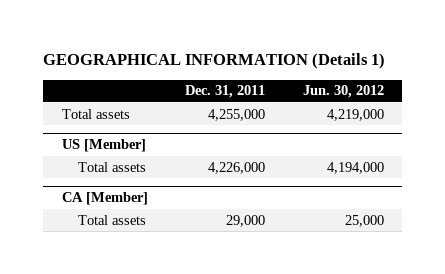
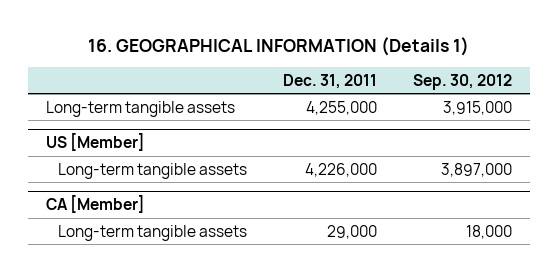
- GEOGRAPHICAL INFORMATION (Details 1)
+ 16. GEOGRAPHICAL INFORMATION (Details 1)
- | Dec. 31, 2011 | Jun. 30, 2012
+ | Dec. 31, 2011 | Sep. 30, 2012
- Total assets | 4,255,000 | 4,219,000
+ Long-term tangible assets | 4,255,000 | 3,915,000
@ US [Member]
- Total assets | 4,226,000 | 4,194,000
+ Long-term tangible assets | 4,226,000 | 3,897,000
@ CA [Member]
- Total assets | 29,000 | 25,000
+ Long-term tangible assets | 29,000 | 18,000

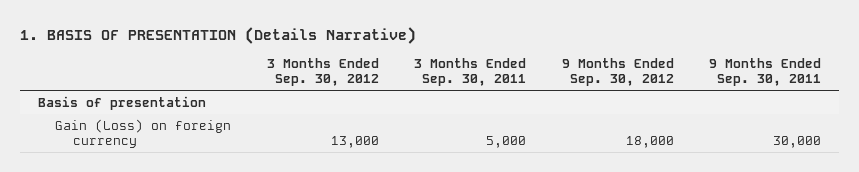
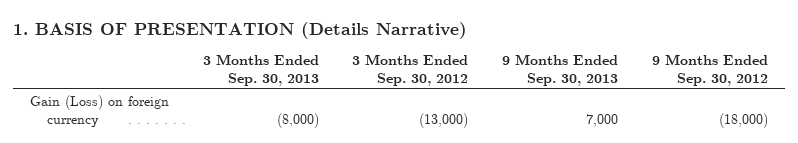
- | 3 Months Ended Sep. 30, 2012 | 3 Months Ended Sep. 30, 2011 | 9 Months Ended Sep. 30, 2012 | 9 Months Ended Sep. 30, 2011
+ | 3 Months Ended Sep. 30, 2013 | 3 Months Ended Sep. 30, 2012 | 9 Months Ended Sep. 30, 2013 | 9 Months Ended Sep. 30, 2012
- Basis of presentation
- Gain (Loss) on foreign currency | 13,000 | 5,000 | 18,000 | 30,000
+ Gain (Loss) on foreign currency | (8,000) | (13,000) | 7,000 | (18,000)

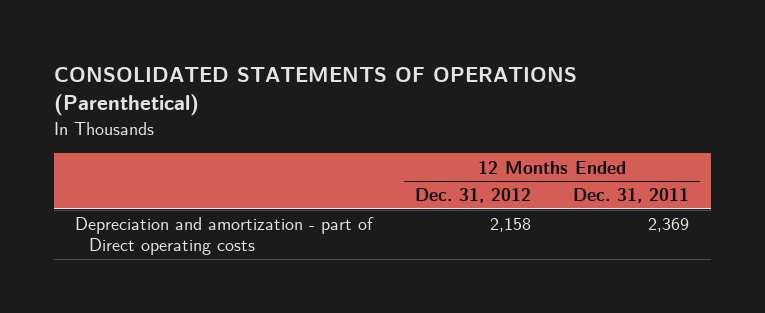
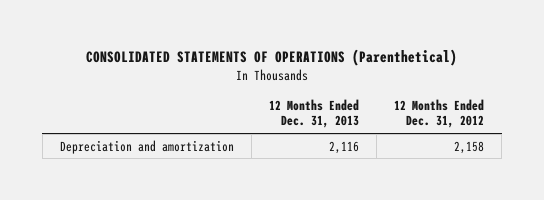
- | 12 Months Ended Dec. 31, 2012 | 12 Months Ended Dec. 31, 2011
+ | 12 Months Ended Dec. 31, 2013 | 12 Months Ended Dec. 31, 2012
- Depreciation and amortization - part of Direct operating costs | 2,158 | 2,369
+ Depreciation and amortization | 2,116 | 2,158

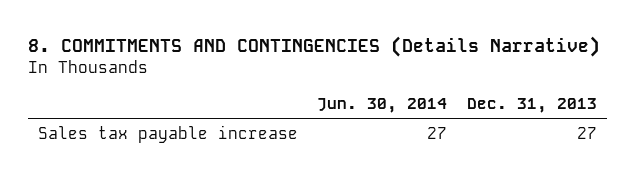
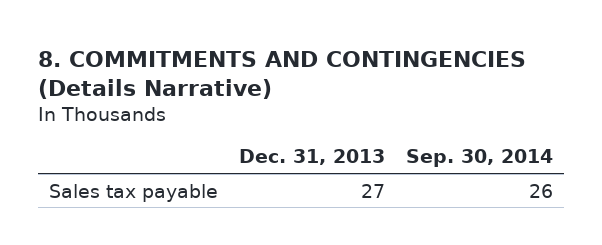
- | Jun. 30, 2014 | Dec. 31, 2013
+ | Dec. 31, 2013 | Sep. 30, 2014
- Sales tax payable increase | 27 | 27
+ Sales tax payable | 27 | 26

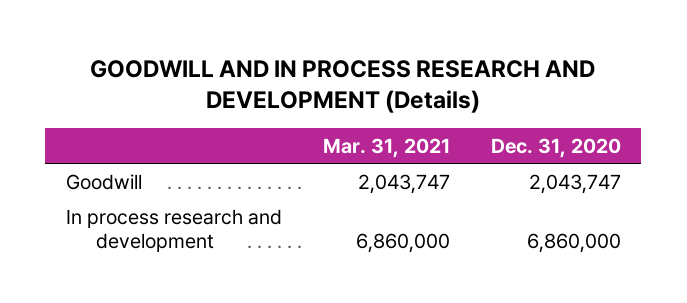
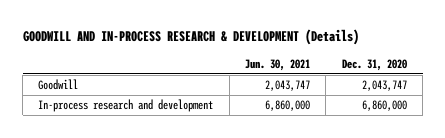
- GOODWILL AND IN PROCESS RESEARCH AND DEVELOPMENT (Details)
+ GOODWILL AND IN-PROCESS RESEARCH & DEVELOPMENT (Details)
- | Mar. 31, 2021 | Dec. 31, 2020
+ | Jun. 30, 2021 | Dec. 31, 2020
- In process research and development | 6,860,000 | 6,860,000
+ In-process research and development | 6,860,000 | 6,860,000

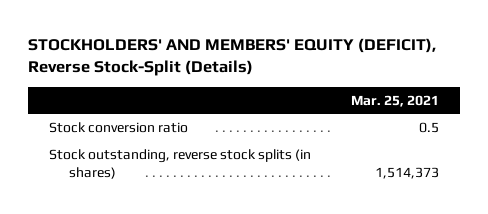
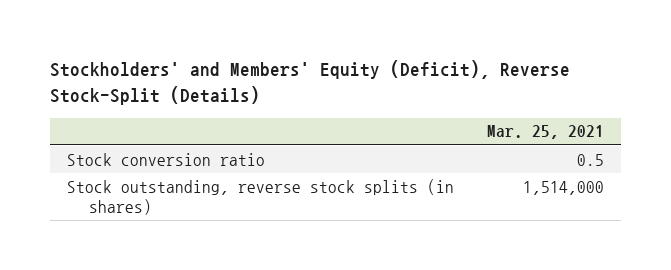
- STOCKHOLDERS' AND MEMBERS' EQUITY (DEFICIT), Reverse Stock-Split (Details)
+ Stockholders' and Members' Equity (Deficit), Reverse Stock-Split (Details)
- Stock outstanding, reverse stock splits (in shares) | 1,514,373
+ Stock outstanding, reverse stock splits (in shares) | 1,514,000

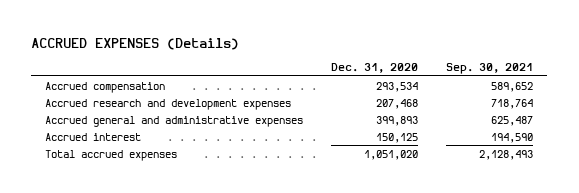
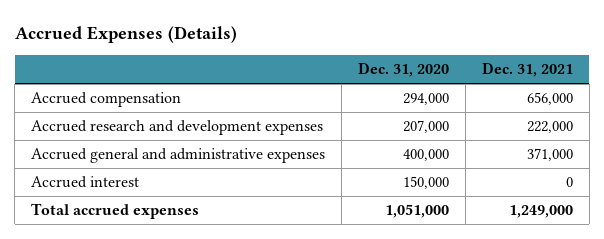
- ACCRUED EXPENSES (Details)
+ Accrued Expenses (Details)
- | Dec. 31, 2020 | Sep. 30, 2021
+ | Dec. 31, 2020 | Dec. 31, 2021
- Accrued compensation | 293,534 | 589,652
- Accrued research and development expenses | 207,468 | 718,764
- Accrued general and administrative expenses | 399,893 | 625,487
- Accrued interest | 150,125 | 194,590
- Total accrued expenses | 1,051,020 | 2,128,493
+ Accrued compensation | 294,000 | 656,000
+ Accrued research and development expenses | 207,000 | 222,000
+ Accrued general and administrative expenses | 400,000 | 371,000
+ Accrued interest | 150,000 | 0
+ Total accrued expenses | 1,051,000 | 1,249,000

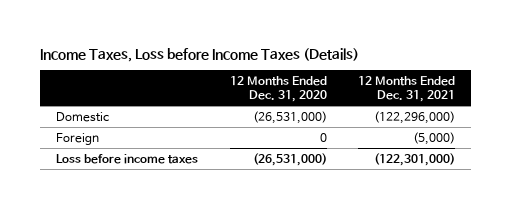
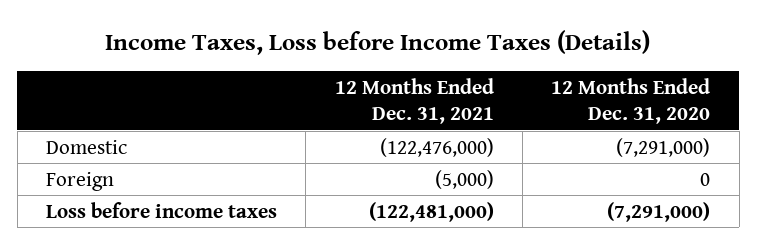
- | 12 Months Ended Dec. 31, 2020 | 12 Months Ended Dec. 31, 2021
+ | 12 Months Ended Dec. 31, 2021 | 12 Months Ended Dec. 31, 2020
- Domestic | (26,531,000) | (122,296,000)
+ Domestic | (122,476,000) | (7,291,000)
- Loss before income taxes | (26,531,000) | (122,301,000)
+ Loss before income taxes | (122,481,000) | (7,291,000)

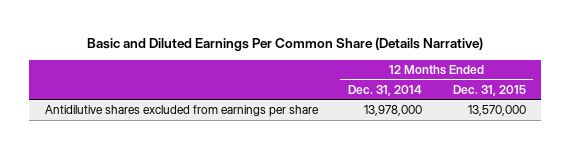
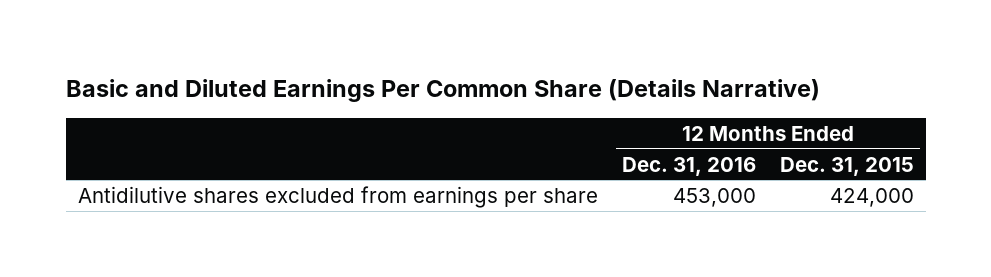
- | 12 Months Ended Dec. 31, 2014 | 12 Months Ended Dec. 31, 2015
+ | 12 Months Ended Dec. 31, 2016 | 12 Months Ended Dec. 31, 2015
- Antidilutive shares excluded from earnings per share | 13,978,000 | 13,570,000
+ Antidilutive shares excluded from earnings per share | 453,000 | 424,000

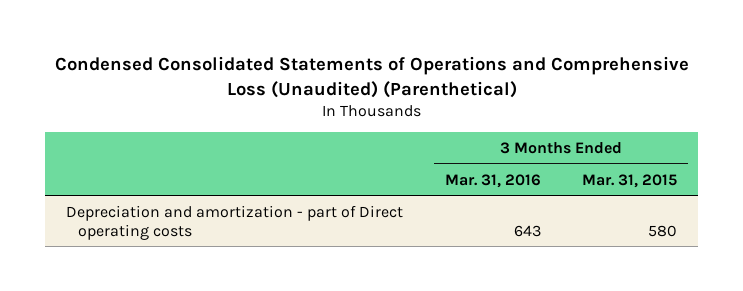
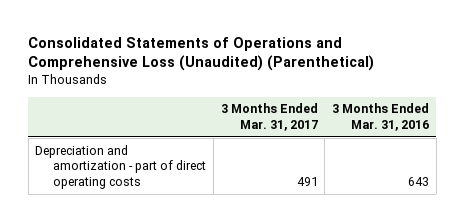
- Condensed Consolidated Statements of Operations and Comprehensive Loss (Unaudited) (Parenthetical)
+ Consolidated Statements of Operations and Comprehensive Loss (Unaudited) (Parenthetical)
- | 3 Months Ended Mar. 31, 2016 | 3 Months Ended Mar. 31, 2015
+ | 3 Months Ended Mar. 31, 2017 | 3 Months Ended Mar. 31, 2016
- Depreciation and amortization - part of Direct operating costs | 643 | 580
+ Depreciation and amortization - part of direct operating costs | 491 | 643

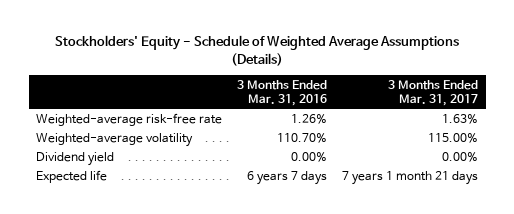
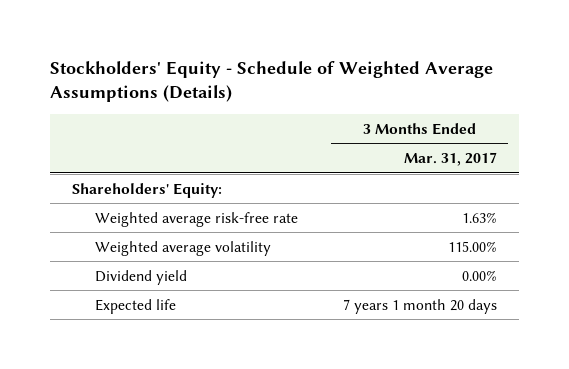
- | 3 Months Ended Mar. 31, 2016 | 3 Months Ended Mar. 31, 2017
+ | 3 Months Ended Mar. 31, 2017
- Weighted-average risk-free rate | 1.26% | 1.63%
- Weighted-average volatility | 110.70% | 115.00%
+ Shareholders' Equity:
+ Weighted average risk-free rate | 1.63%
+ Weighted average volatility | 115.00%
- Expected life | 6 years 7 days | 7 years 1 month 21 days
+ Expected life | 7 years 1 month 20 days

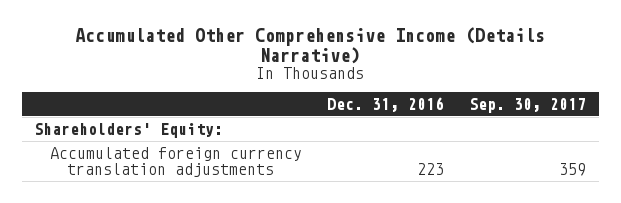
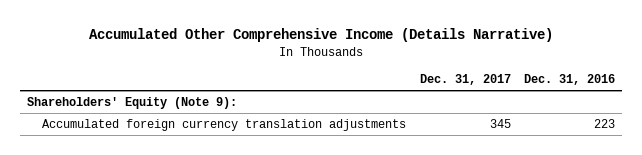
- | Dec. 31, 2016 | Sep. 30, 2017
+ | Dec. 31, 2017 | Dec. 31, 2016
- Shareholders' Equity:
+ Shareholders' Equity (Note 9):

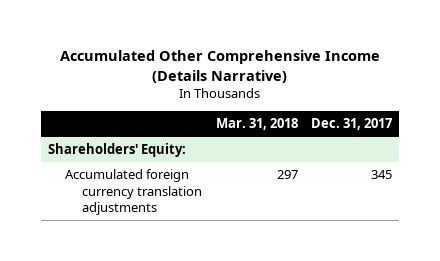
- | Dec. 31, 2017 | Dec. 31, 2016
+ | Mar. 31, 2018 | Dec. 31, 2017
- Shareholders' Equity (Note 9):
+ Shareholders' Equity:

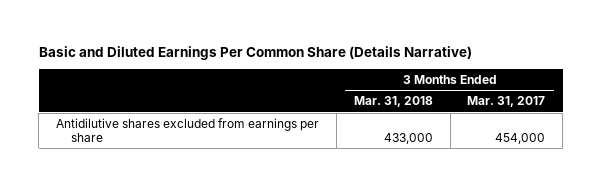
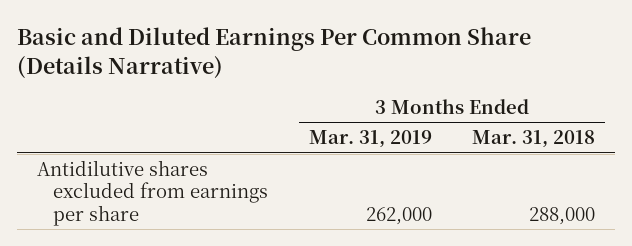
- | 3 Months Ended Mar. 31, 2018 | 3 Months Ended Mar. 31, 2017
+ | 3 Months Ended Mar. 31, 2019 | 3 Months Ended Mar. 31, 2018
- Antidilutive shares excluded from earnings per share | 433,000 | 454,000
+ Antidilutive shares excluded from earnings per share | 262,000 | 288,000

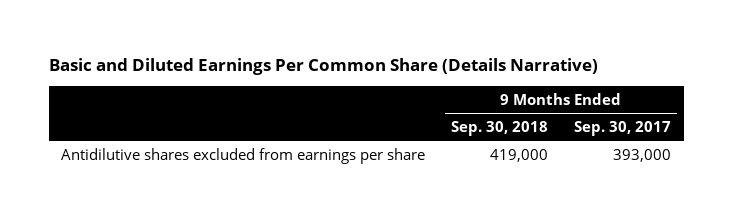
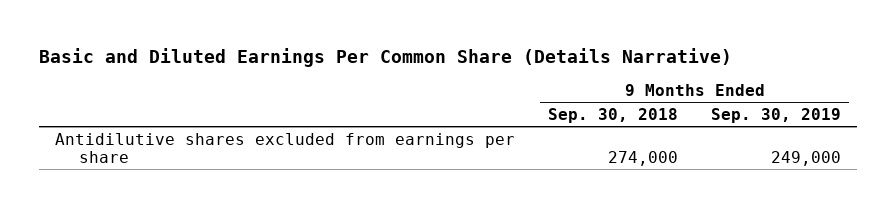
- | 9 Months Ended Sep. 30, 2018 | 9 Months Ended Sep. 30, 2017
+ | 9 Months Ended Sep. 30, 2018 | 9 Months Ended Sep. 30, 2019
- Antidilutive shares excluded from earnings per share | 419,000 | 393,000
+ Antidilutive shares excluded from earnings per share | 274,000 | 249,000

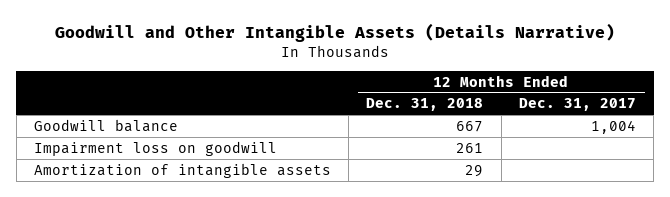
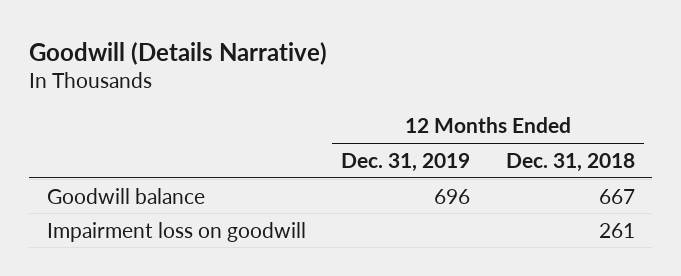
- Goodwill and Other Intangible Assets (Details Narrative)
+ Goodwill (Details Narrative)
- | 12 Months Ended Dec. 31, 2018 | 12 Months Ended Dec. 31, 2017
+ | 12 Months Ended Dec. 31, 2019 | 12 Months Ended Dec. 31, 2018
- Amortization of intangible assets | 29 |

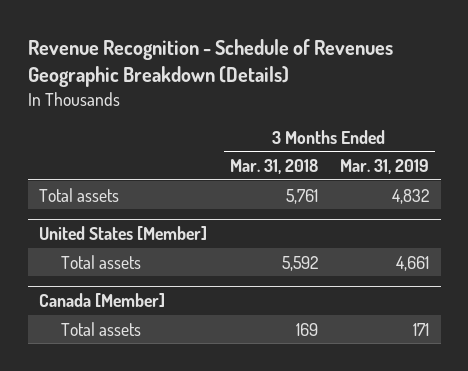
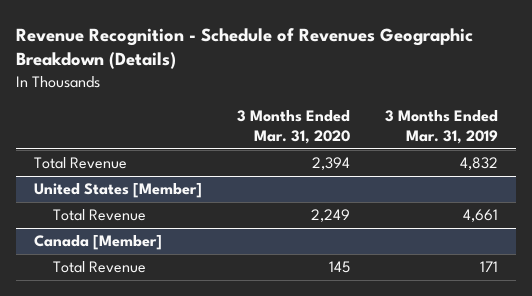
- | 3 Months Ended Mar. 31, 2018 | 3 Months Ended Mar. 31, 2019
+ | 3 Months Ended Mar. 31, 2020 | 3 Months Ended Mar. 31, 2019
- Total assets | 5,761 | 4,832
+ Total Revenue | 2,394 | 4,832
@ United States [Member]
- Total assets | 5,592 | 4,661
+ Total Revenue | 2,249 | 4,661
@ Canada [Member]
- Total assets | 169 | 171
+ Total Revenue | 145 | 171

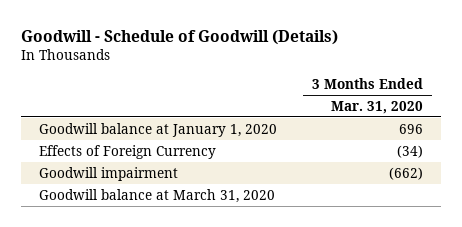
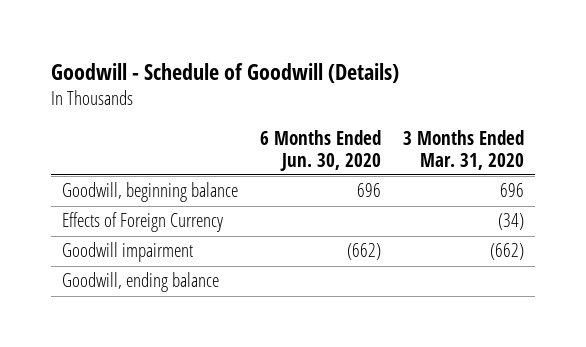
- | 3 Months Ended Mar. 31, 2020
+ | 6 Months Ended Jun. 30, 2020 | 3 Months Ended Mar. 31, 2020
- Goodwill balance at January 1, 2020 | 696
+ Goodwill, beginning balance | 696 | 696
- Goodwill balance at March 31, 2020
+ Goodwill, ending balance

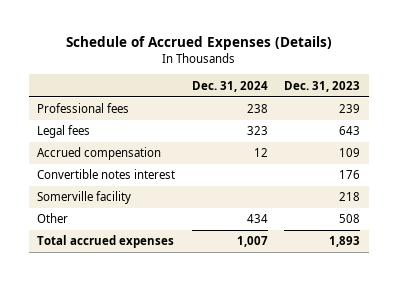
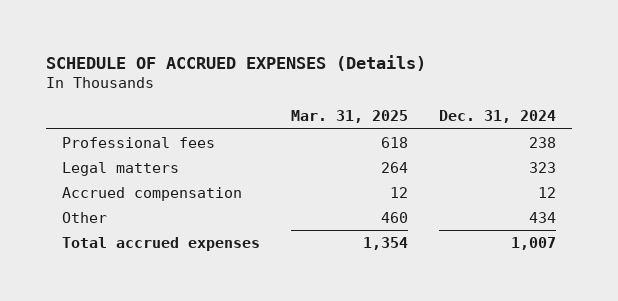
- Schedule of Accrued Expenses (Details)
+ SCHEDULE OF ACCRUED EXPENSES (Details)
- | Dec. 31, 2024 | Dec. 31, 2023
+ | Mar. 31, 2025 | Dec. 31, 2024
- Legal fees | 323 | 643
+ Legal matters | 264 | 323
- Convertible notes interest | | 176
- Somerville facility | | 218

